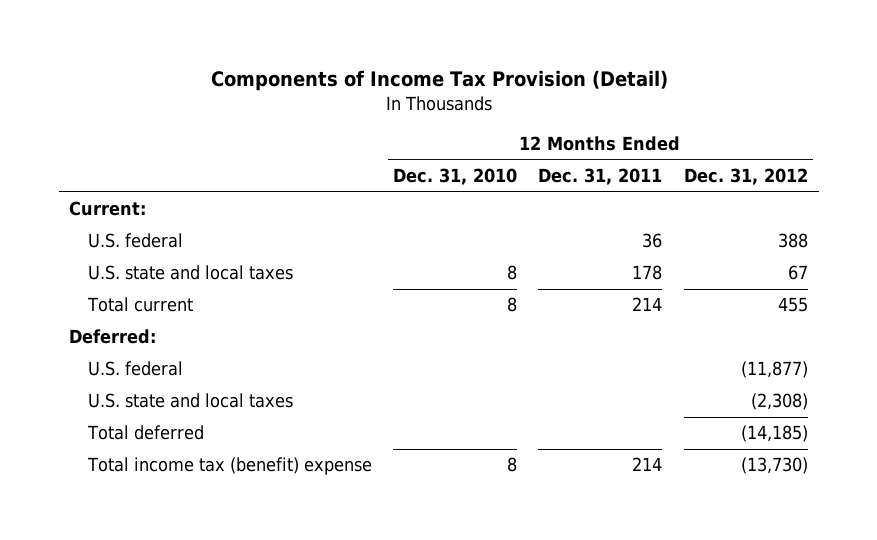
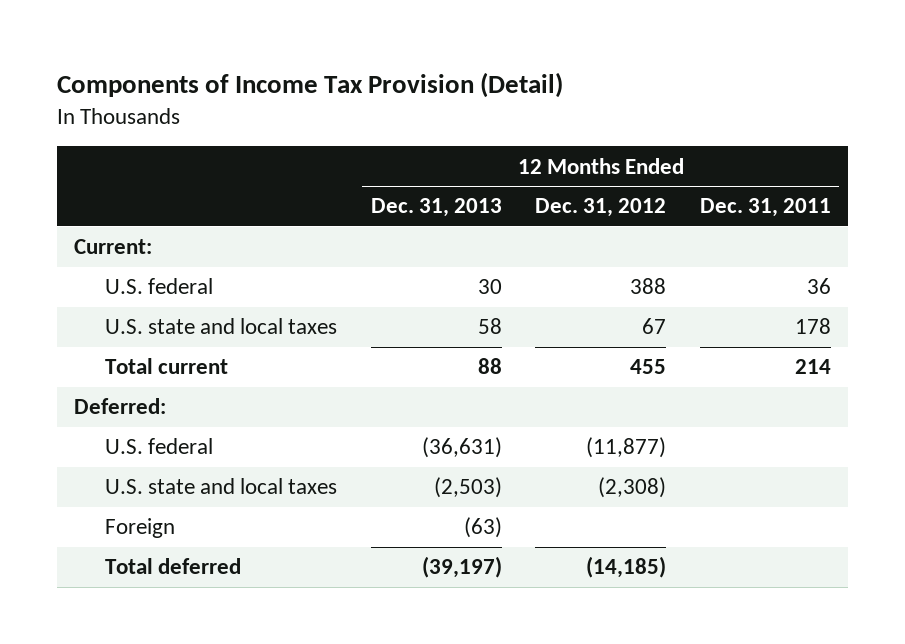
- | 12 Months Ended Dec. 31, 2010 | 12 Months Ended Dec. 31, 2011 | 12 Months Ended Dec. 31, 2012
+ | 12 Months Ended Dec. 31, 2013 | 12 Months Ended Dec. 31, 2012 | 12 Months Ended Dec. 31, 2011
+ Foreign | (63) | |
- Total income tax (benefit) expense | 8 | 214 | (13,730)

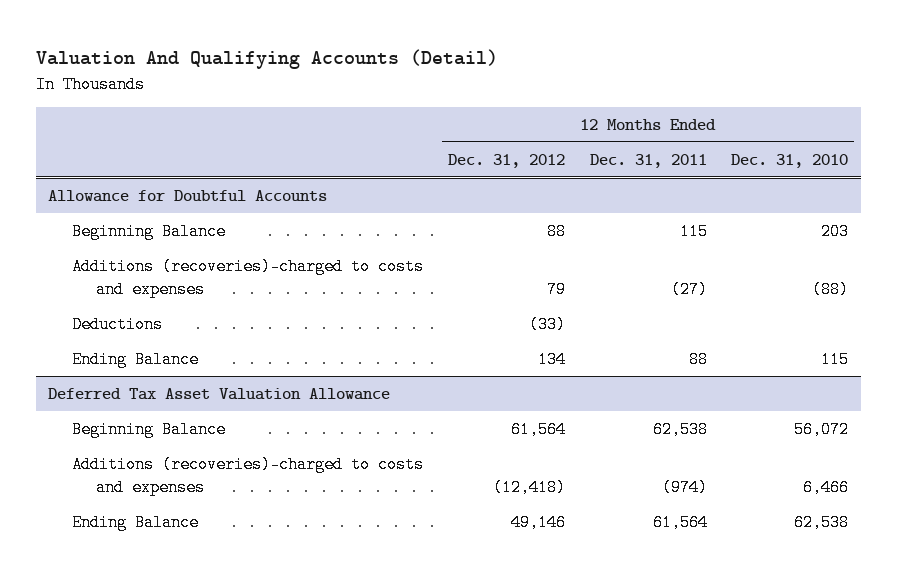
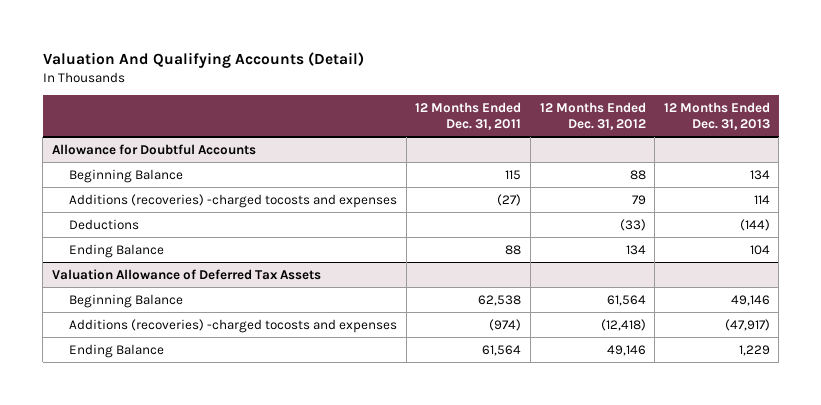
- | 12 Months Ended Dec. 31, 2012 | 12 Months Ended Dec. 31, 2011 | 12 Months Ended Dec. 31, 2010
+ | 12 Months Ended Dec. 31, 2011 | 12 Months Ended Dec. 31, 2012 | 12 Months Ended Dec. 31, 2013
@ Allowance for Doubtful Accounts
- Additions (recoveries)-charged to costs and expenses | 79 | (27) | (88)
+ Additions (recoveries) -charged tocosts and expenses | (27) | 79 | 114
- Deferred Tax Asset Valuation Allowance
+ Valuation Allowance of Deferred Tax Assets
- Additions (recoveries)-charged to costs and expenses | (12,418) | (974) | 6,466
+ Additions (recoveries) -charged tocosts and expenses | (974) | (12,418) | (47,917)

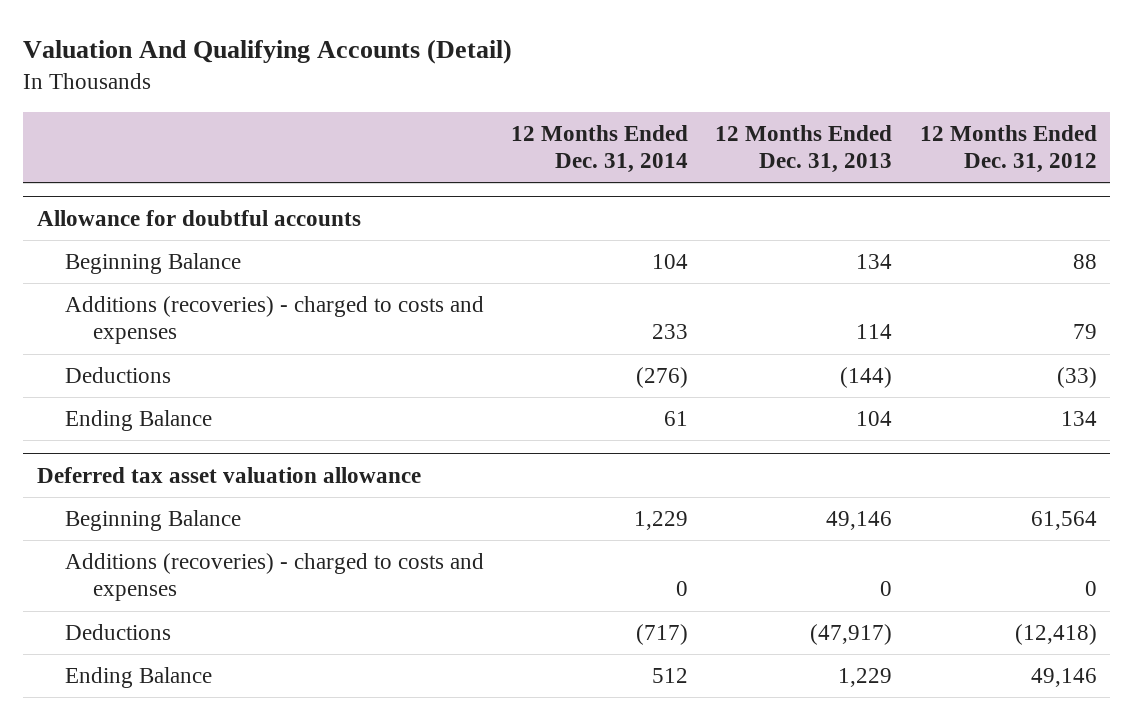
- | 12 Months Ended Dec. 31, 2011 | 12 Months Ended Dec. 31, 2012 | 12 Months Ended Dec. 31, 2013
+ | 12 Months Ended Dec. 31, 2014 | 12 Months Ended Dec. 31, 2013 | 12 Months Ended Dec. 31, 2012
- Allowance for Doubtful Accounts
+ Allowance for doubtful accounts
- Additions (recoveries) -charged tocosts and expenses | (27) | 79 | 114
+ Additions (recoveries) - charged to costs and expenses | 233 | 114 | 79
- Valuation Allowance of Deferred Tax Assets
+ Deferred tax asset valuation allowance
- Additions (recoveries) -charged tocosts and expenses | (974) | (12,418) | (47,917)
+ Additions (recoveries) - charged to costs and expenses | 0 | 0 | 0
+ Deductions | (717) | (47,917) | (12,418)

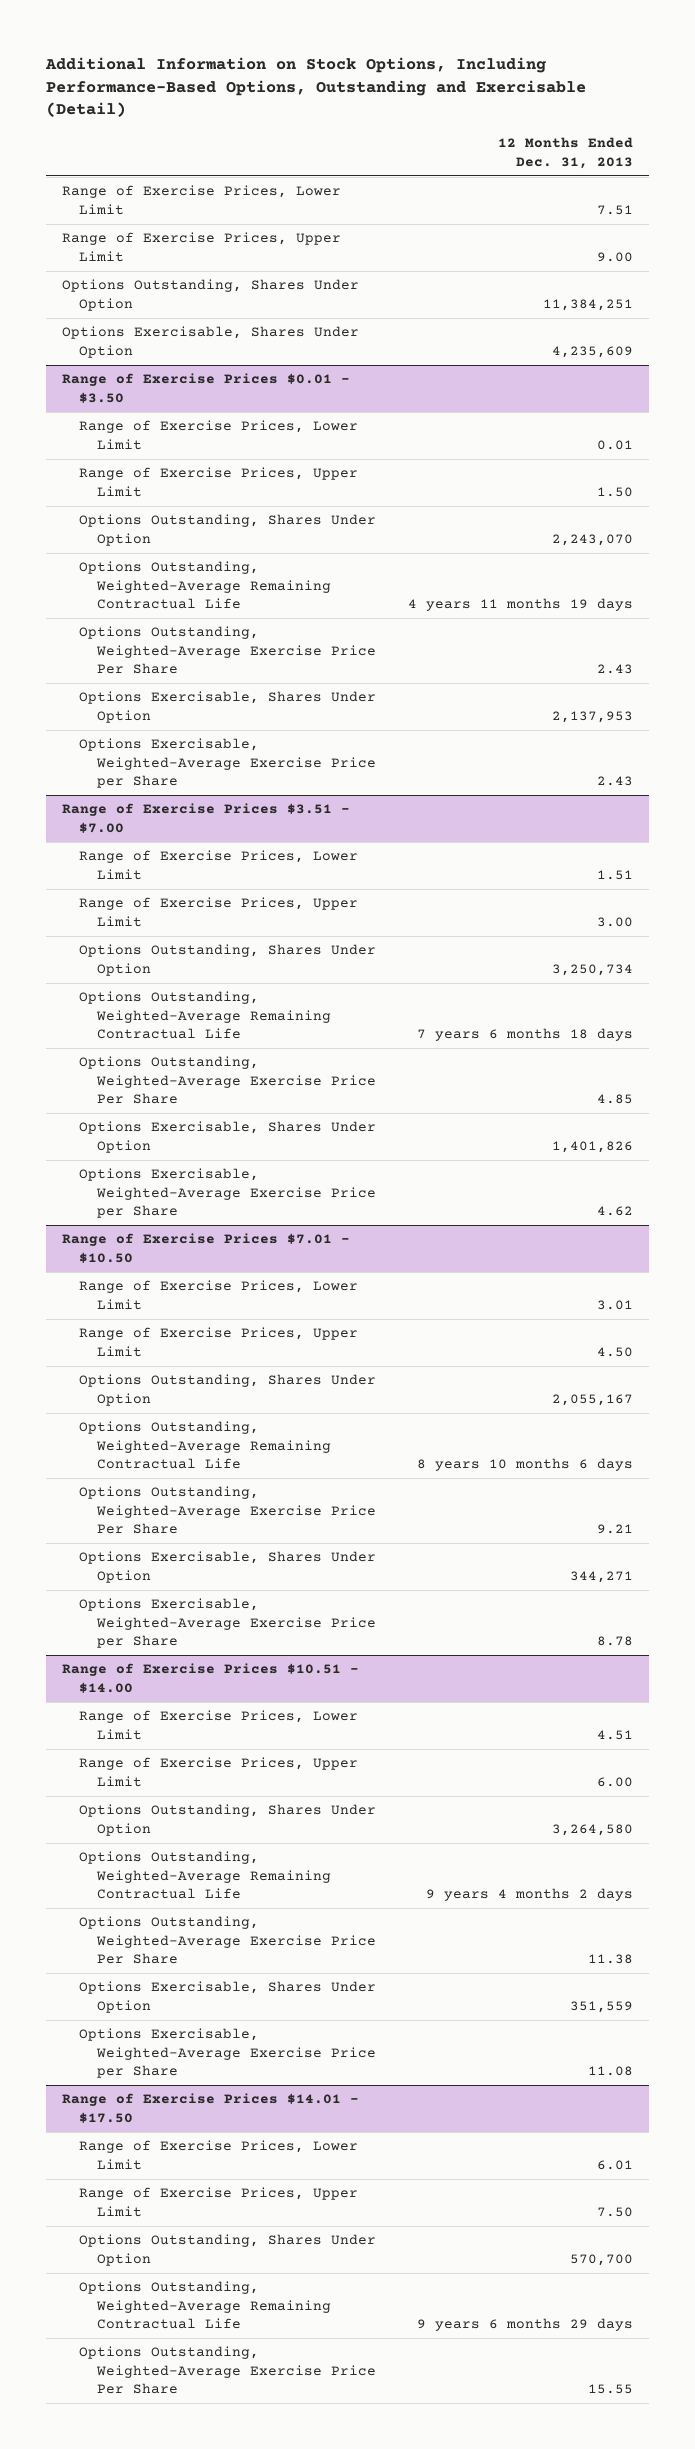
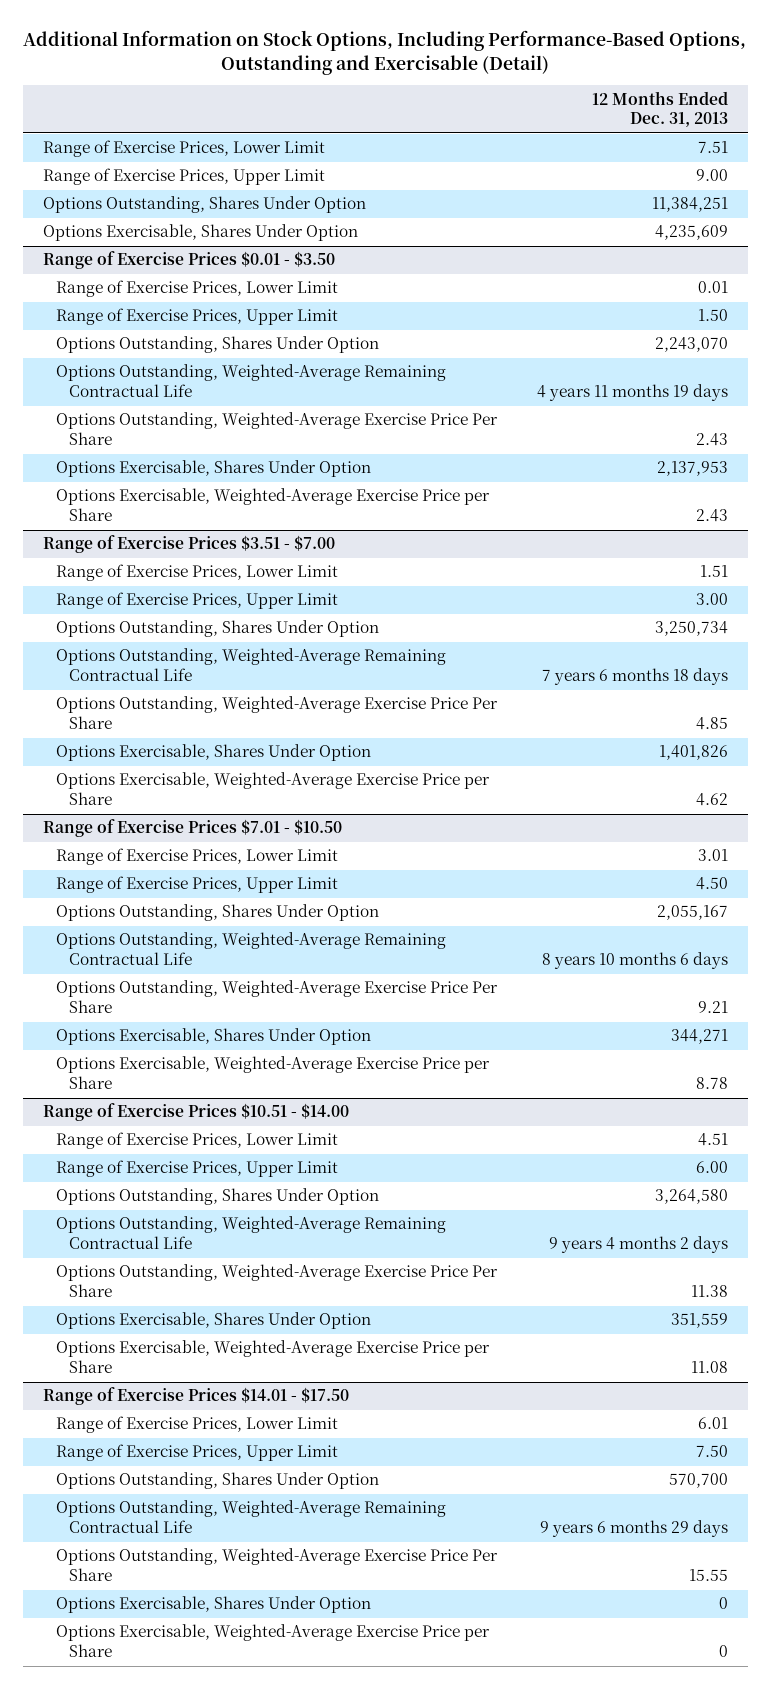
@ Range of Exercise Prices $14.01 - $17.50
+ Options Exercisable, Shares Under Option | 0
+ Options Exercisable, Weighted-Average Exercise Price per Share | 0

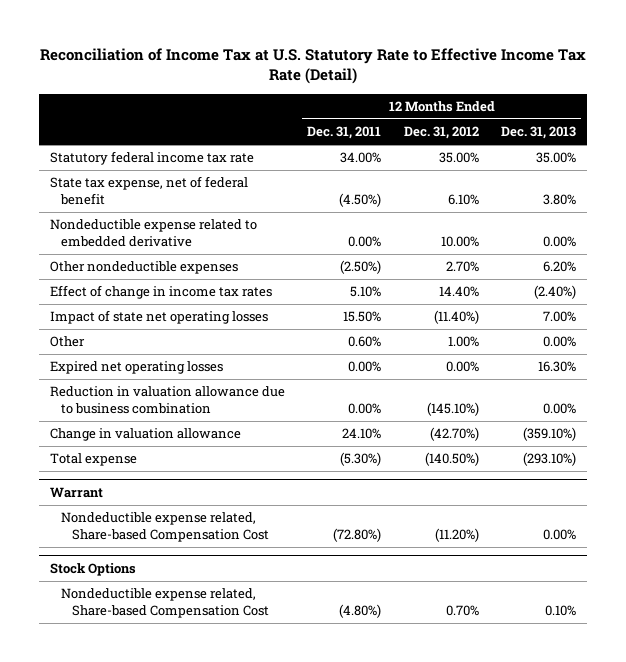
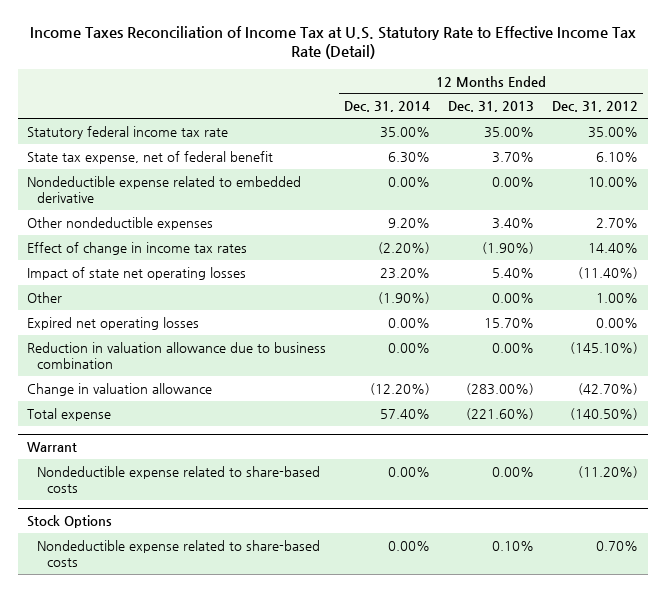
- Reconciliation of Income Tax at U.S. Statutory Rate to Effective Income Tax Rate (Detail)
+ Income Taxes Reconciliation of Income Tax at U.S. Statutory Rate to Effective Income Tax Rate (Detail)
- | 12 Months Ended Dec. 31, 2011 | 12 Months Ended Dec. 31, 2012 | 12 Months Ended Dec. 31, 2013
+ | 12 Months Ended Dec. 31, 2014 | 12 Months Ended Dec. 31, 2013 | 12 Months Ended Dec. 31, 2012
- State tax expense, net of federal benefit | (4.50%) | 6.10% | 3.80%
+ State tax expense, net of federal benefit | 6.30% | 3.70% | 6.10%
- Other nondeductible expenses | (2.50%) | 2.70% | 6.20%
- Effect of change in income tax rates | 5.10% | 14.40% | (2.40%)
- Impact of state net operating losses | 15.50% | (11.40%) | 7.00%
+ Other nondeductible expenses | 9.20% | 3.40% | 2.70%
+ Effect of change in income tax rates | (2.20%) | (1.90%) | 14.40%
+ Impact of state net operating losses | 23.20% | 5.40% | (11.40%)
- Expired net operating losses | 0.00% | 0.00% | 16.30%
+ Expired net operating losses | 0.00% | 15.70% | 0.00%
- Change in valuation allowance | 24.10% | (42.70%) | (359.10%)
- Total expense | (5.30%) | (140.50%) | (293.10%)
+ Change in valuation allowance | (12.20%) | (283.00%) | (42.70%)
+ Total expense | 57.40% | (221.60%) | (140.50%)
@ Warrant
- Nondeductible expense related, Share-based Compensation Cost | (72.80%) | (11.20%) | 0.00%
+ Nondeductible expense related to share-based costs | 0.00% | 0.00% | (11.20%)
@ Stock Options
- Nondeductible expense related, Share-based Compensation Cost | (4.80%) | 0.70% | 0.10%
+ Nondeductible expense related to share-based costs | 0.00% | 0.10% | 0.70%

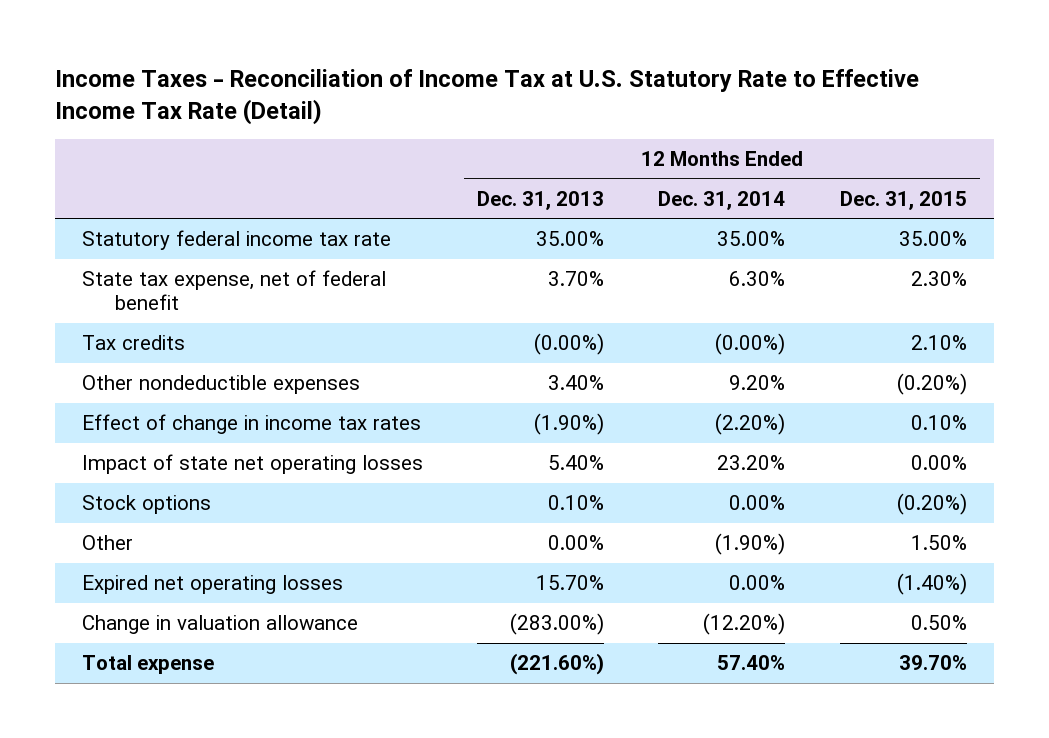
- Income Taxes Reconciliation of Income Tax at U.S. Statutory Rate to Effective Income Tax Rate (Detail)
+ Income Taxes - Reconciliation of Income Tax at U.S. Statutory Rate to Effective Income Tax Rate (Detail)
- | 12 Months Ended Dec. 31, 2014 | 12 Months Ended Dec. 31, 2013 | 12 Months Ended Dec. 31, 2012
+ | 12 Months Ended Dec. 31, 2013 | 12 Months Ended Dec. 31, 2014 | 12 Months Ended Dec. 31, 2015
- Nondeductible expense related to embedded derivative | 0.00% | 0.00% | 10.00%
+ Tax credits | (0.00%) | (0.00%) | 2.10%
+ Stock options | 0.10% | 0.00% | (0.20%)
- Reduction in valuation allowance due to business combination | 0.00% | 0.00% | (145.10%)
- Warrant
- Nondeductible expense related to share-based costs | 0.00% | 0.00% | (11.20%)
- Stock Options
- Nondeductible expense related to share-based costs | 0.00% | 0.10% | 0.70%

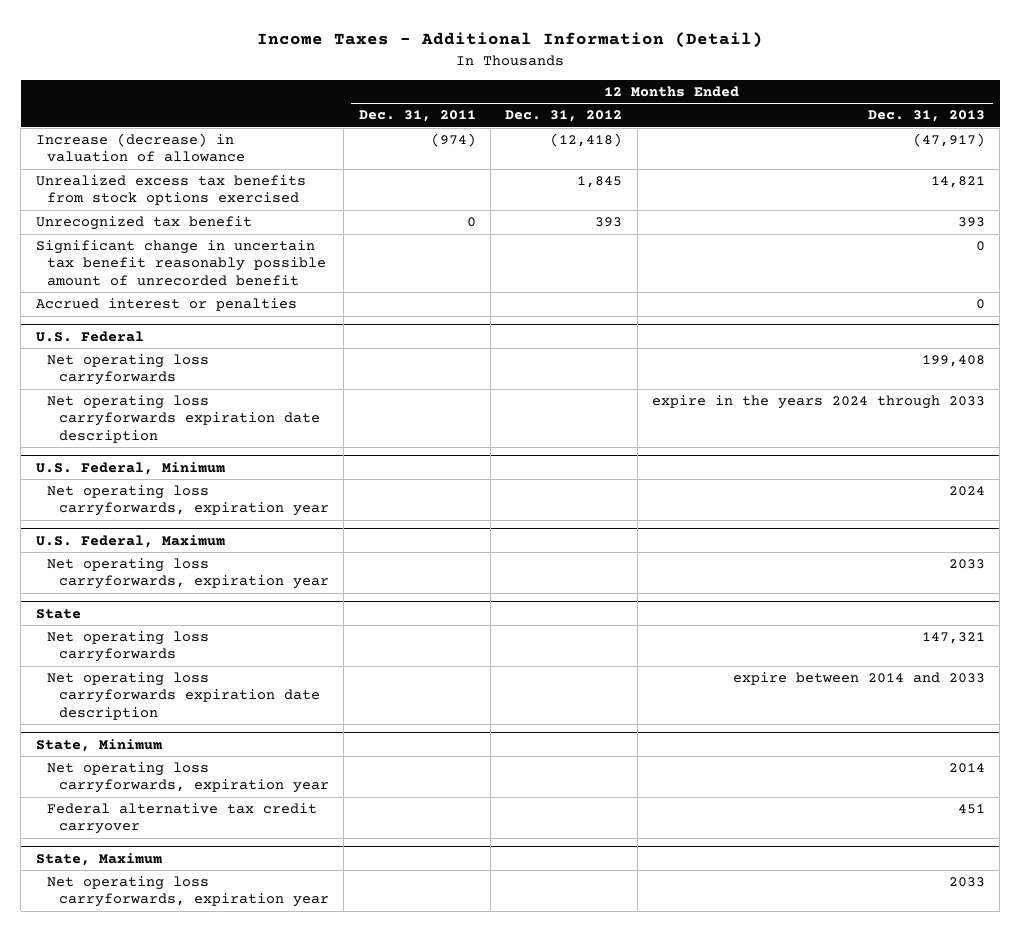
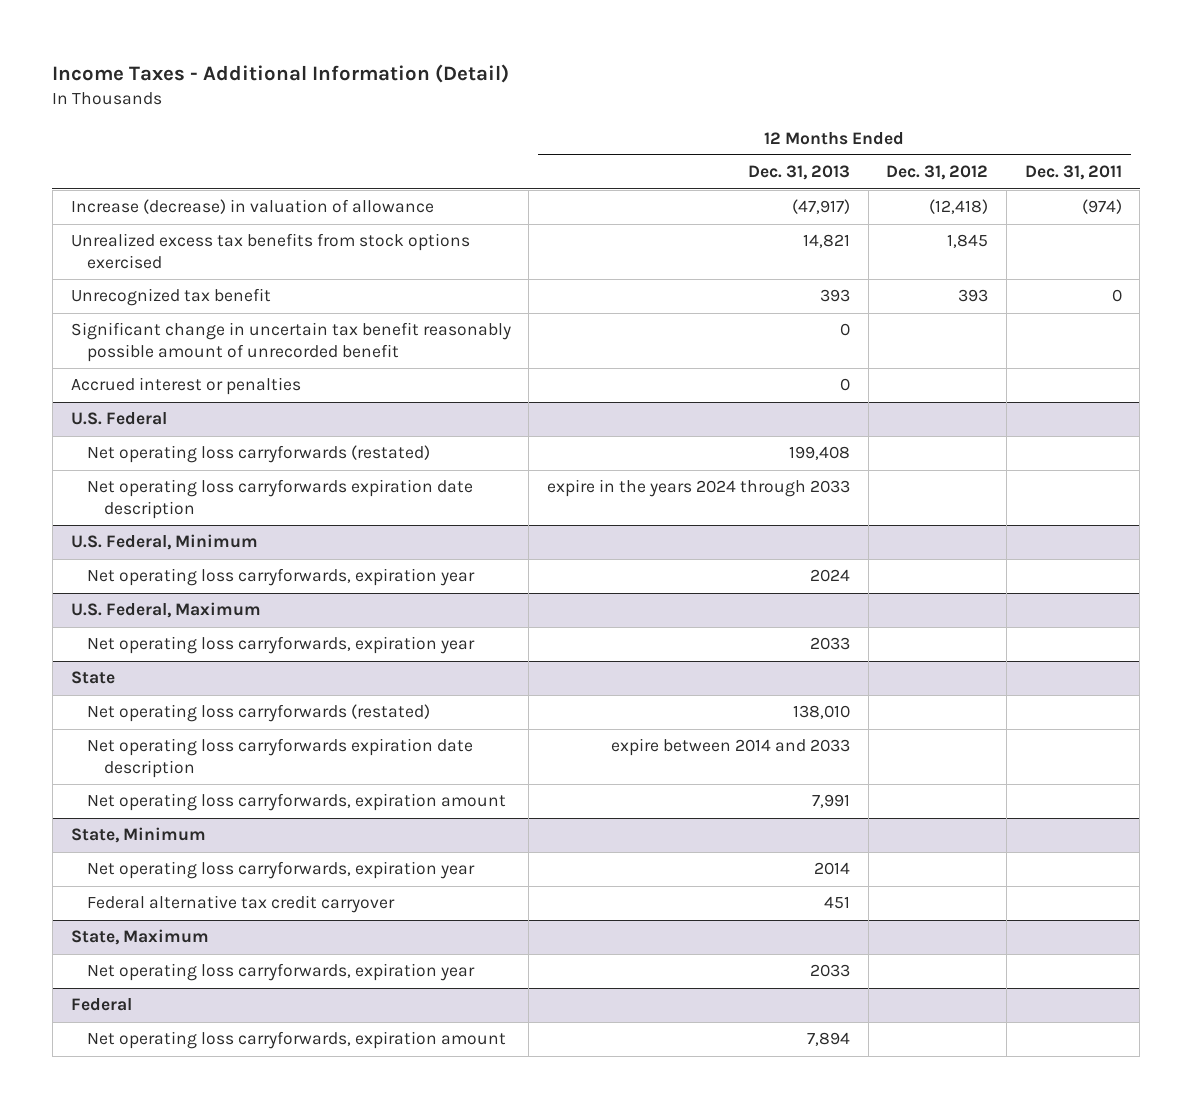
- | 12 Months Ended Dec. 31, 2011 | 12 Months Ended Dec. 31, 2012 | 12 Months Ended Dec. 31, 2013
+ | 12 Months Ended Dec. 31, 2013 | 12 Months Ended Dec. 31, 2012 | 12 Months Ended Dec. 31, 2011
@ U.S. Federal
- Net operating loss carryforwards | | | 199,408
+ Net operating loss carryforwards (restated) | 199,408 | |
@ State
- Net operating loss carryforwards | | | 147,321
+ Net operating loss carryforwards (restated) | 138,010 | |
+ Net operating loss carryforwards, expiration amount | 7,991 | |
+ Federal
+ Net operating loss carryforwards, expiration amount | 7,894 | |

